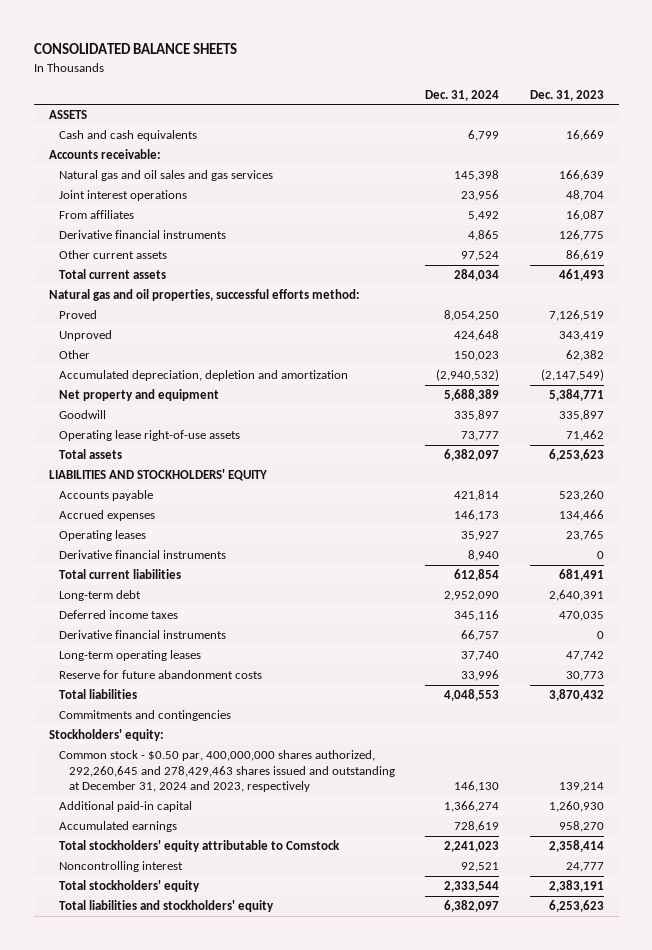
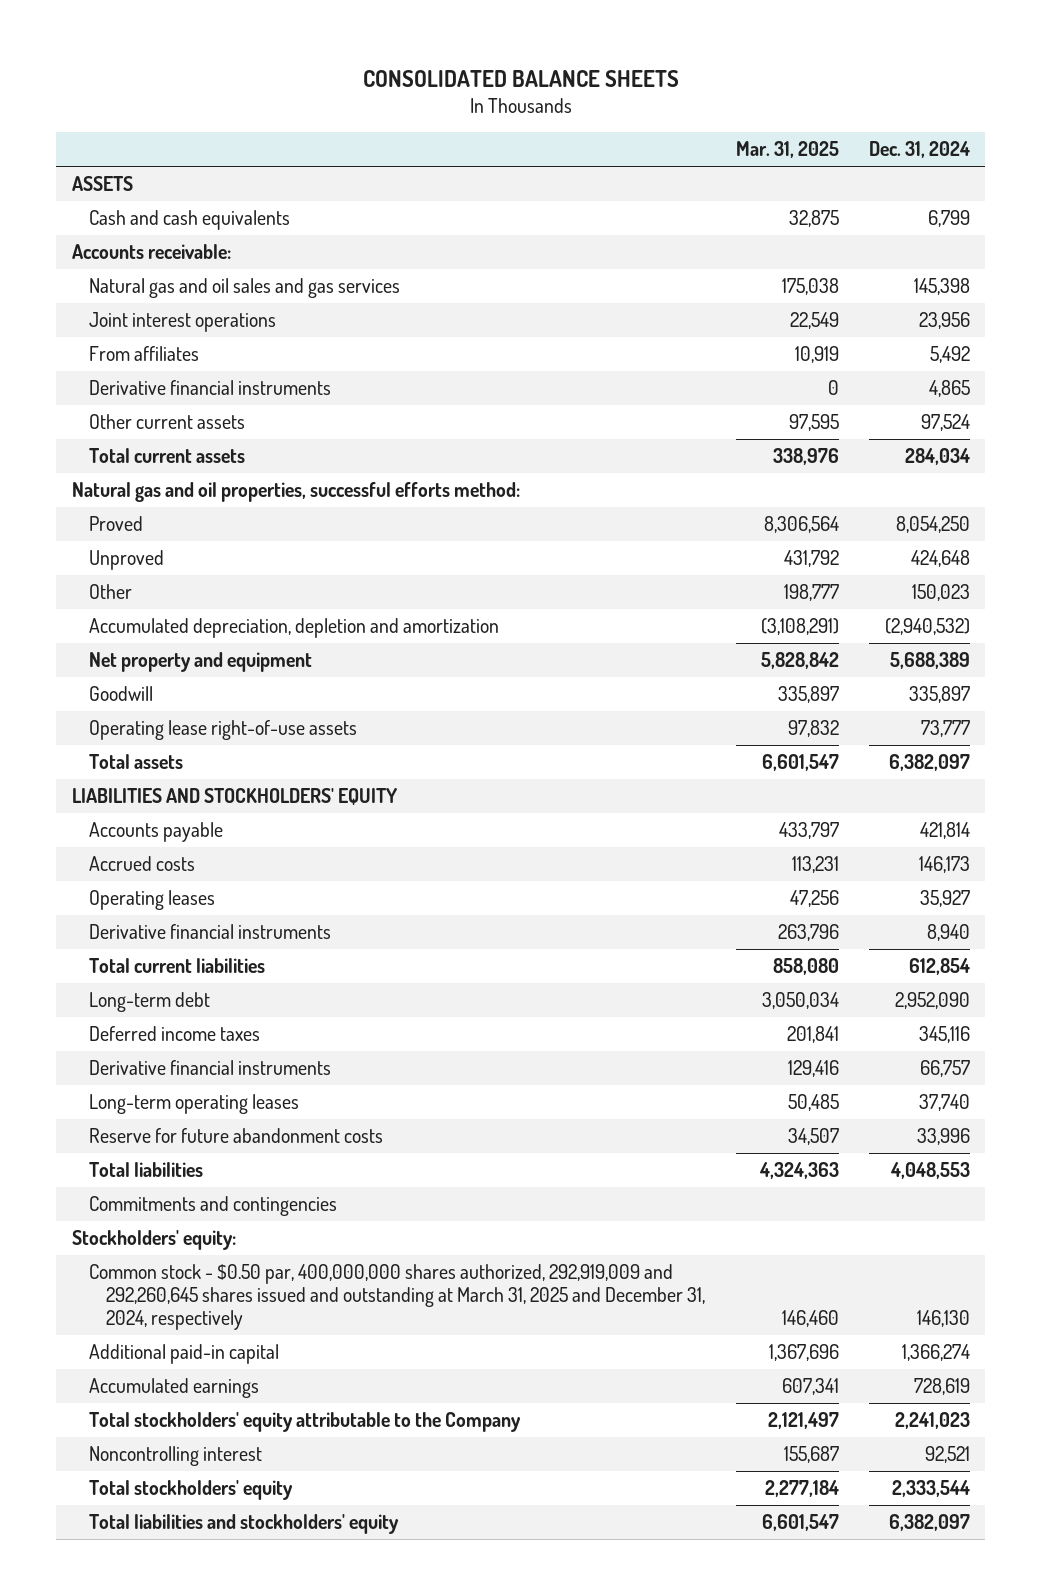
- | Dec. 31, 2024 | Dec. 31, 2023
+ | Mar. 31, 2025 | Dec. 31, 2024
- Accrued expenses | 146,173 | 134,466
+ Accrued costs | 113,231 | 146,173
- Common stock - $0.50 par, 400,000,000 shares authorized, 292,260,645 and 278,429,463 shares issued and outstanding at December 31, 2024 and 2023, respectively | 146,130 | 139,214
+ Common stock - $0.50 par, 400,000,000 shares authorized, 292,919,009 and 292,260,645 shares issued and outstanding at March 31, 2025 and December 31, 2024, respectively | 146,460 | 146,130
- Total stockholders' equity attributable to Comstock | 2,241,023 | 2,358,414
+ Total stockholders' equity attributable to the Company | 2,121,497 | 2,241,023

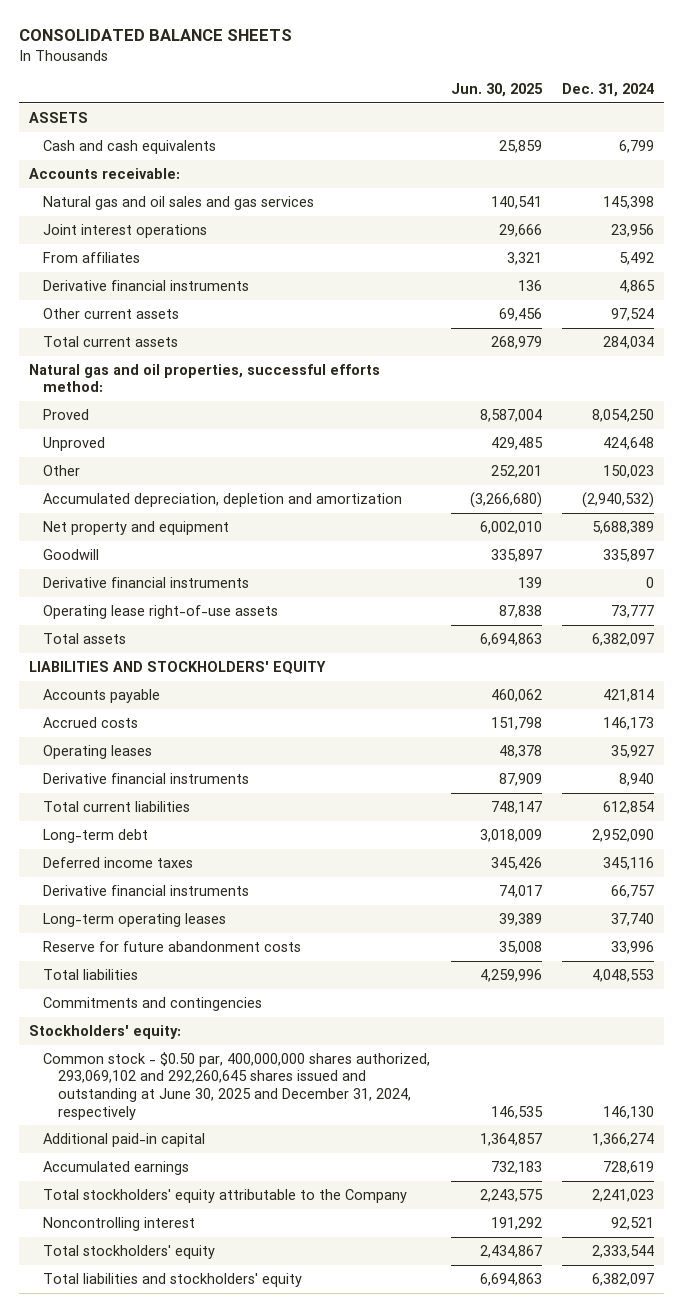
- | Mar. 31, 2025 | Dec. 31, 2024
+ | Jun. 30, 2025 | Dec. 31, 2024
+ Derivative financial instruments | 139 | 0
- Common stock - $0.50 par, 400,000,000 shares authorized, 292,919,009 and 292,260,645 shares issued and outstanding at March 31, 2025 and December 31, 2024, respectively | 146,460 | 146,130
+ Common stock - $0.50 par, 400,000,000 shares authorized, 293,069,102 and 292,260,645 shares issued and outstanding at June 30, 2025 and December 31, 2024, respectively | 146,535 | 146,130

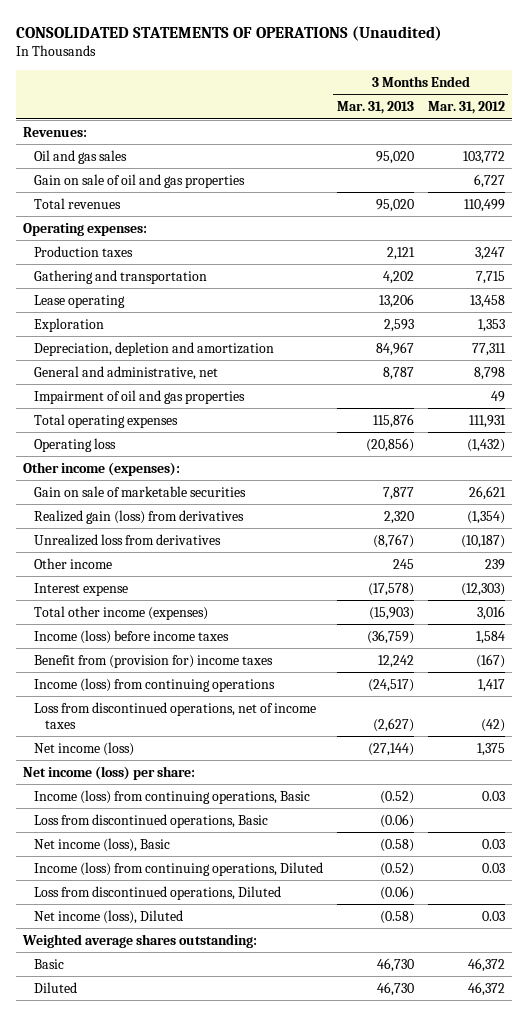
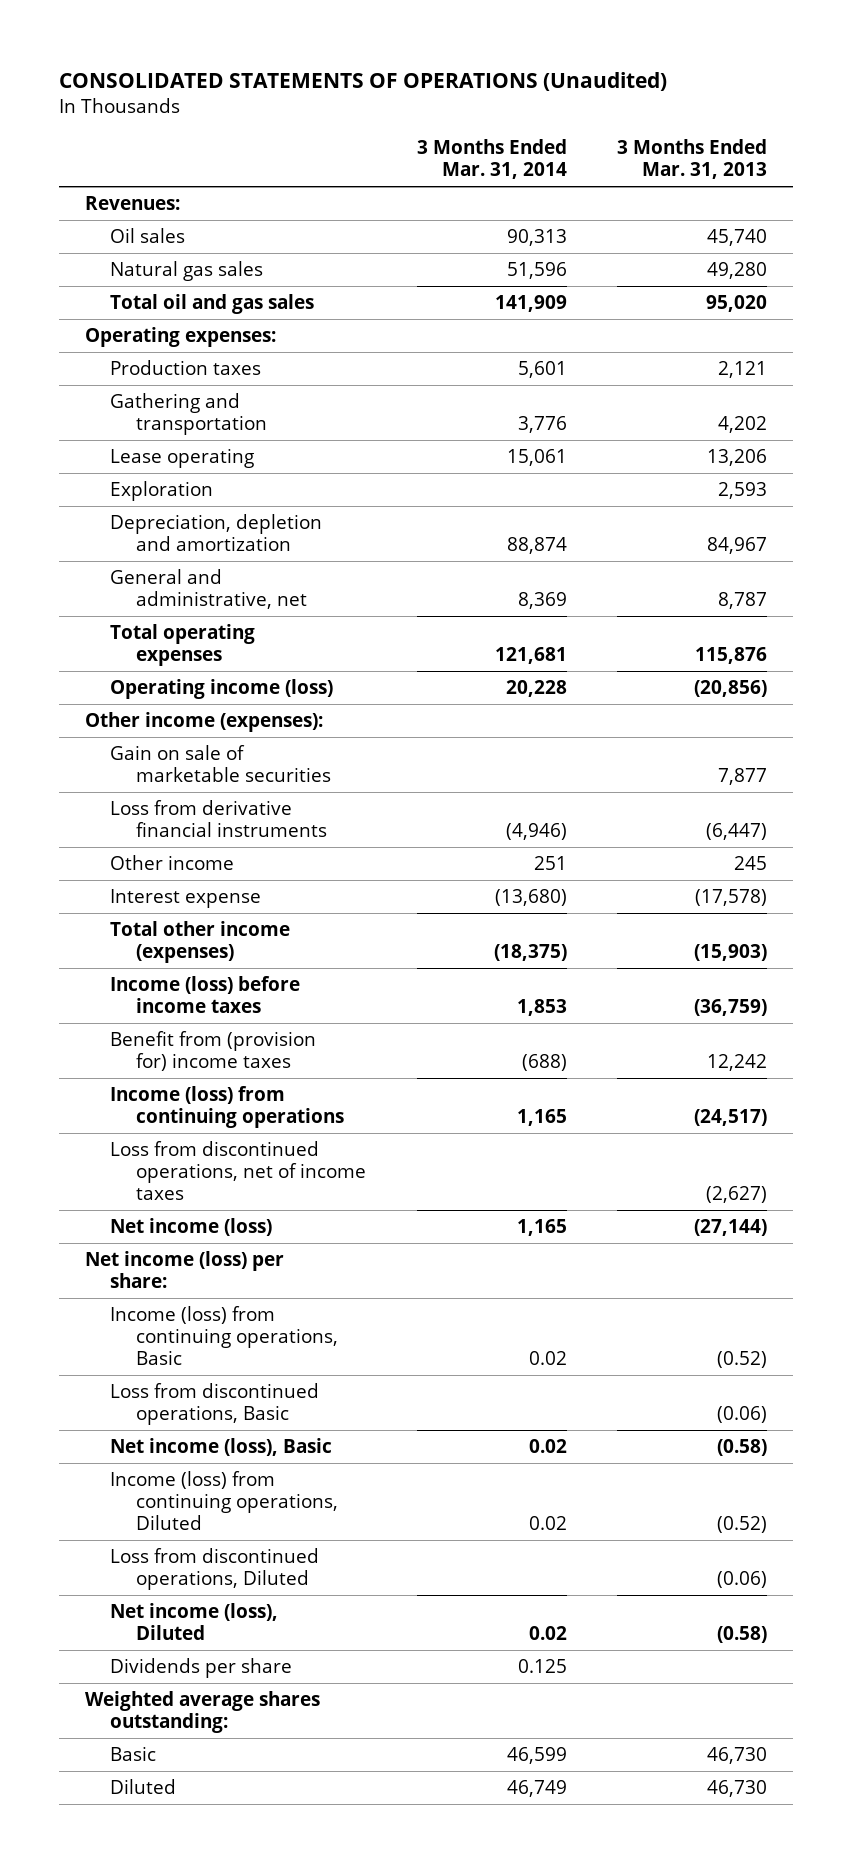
- | 3 Months Ended Mar. 31, 2013 | 3 Months Ended Mar. 31, 2012
+ | 3 Months Ended Mar. 31, 2014 | 3 Months Ended Mar. 31, 2013
- Oil and gas sales | 95,020 | 103,772
- Gain on sale of oil and gas properties | | 6,727
- Total revenues | 95,020 | 110,499
+ Oil sales | 90,313 | 45,740
+ Natural gas sales | 51,596 | 49,280
+ Total oil and gas sales | 141,909 | 95,020
- Impairment of oil and gas properties | | 49
- Operating loss | (20,856) | (1,432)
+ Operating income (loss) | 20,228 | (20,856)
- Realized gain (loss) from derivatives | 2,320 | (1,354)
- Unrealized loss from derivatives | (8,767) | (10,187)
+ Loss from derivative financial instruments | (4,946) | (6,447)
+ Dividends per share | 0.125 |

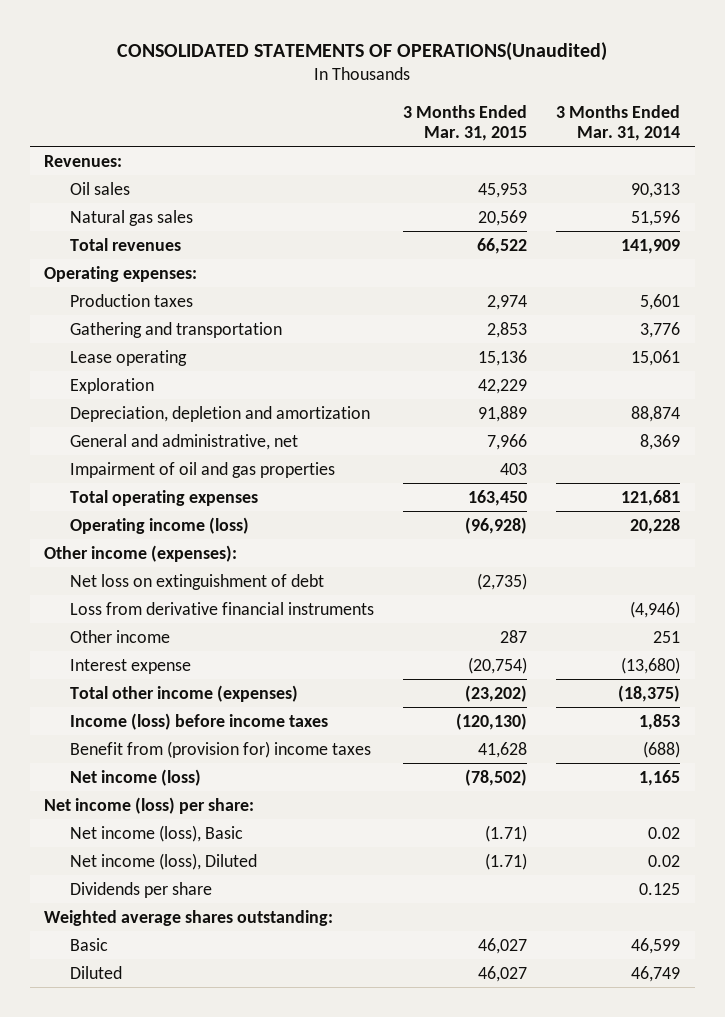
- CONSOLIDATED STATEMENTS OF OPERATIONS (Unaudited)
+ CONSOLIDATED STATEMENTS OF OPERATIONS(Unaudited)
- | 3 Months Ended Mar. 31, 2014 | 3 Months Ended Mar. 31, 2013
+ | 3 Months Ended Mar. 31, 2015 | 3 Months Ended Mar. 31, 2014
- Total oil and gas sales | 141,909 | 95,020
+ Total revenues | 66,522 | 141,909
+ Impairment of oil and gas properties | 403 |
- Gain on sale of marketable securities | | 7,877
+ Net loss on extinguishment of debt | (2,735) |
- Income (loss) from continuing operations | 1,165 | (24,517)
- Loss from discontinued operations, net of income taxes | | (2,627)
- Income (loss) from continuing operations, Basic | 0.02 | (0.52)
- Loss from discontinued operations, Basic | | (0.06)
- Income (loss) from continuing operations, Diluted | 0.02 | (0.52)
- Loss from discontinued operations, Diluted | | (0.06)

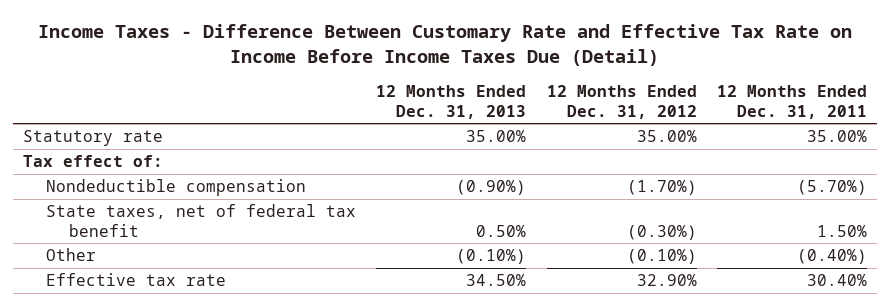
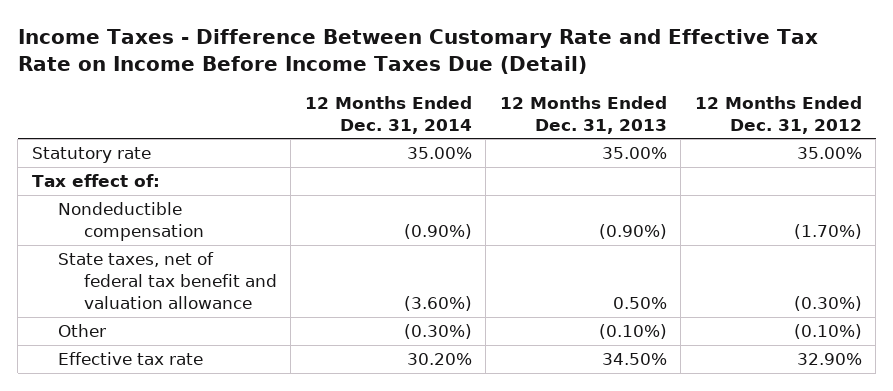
- | 12 Months Ended Dec. 31, 2013 | 12 Months Ended Dec. 31, 2012 | 12 Months Ended Dec. 31, 2011
+ | 12 Months Ended Dec. 31, 2014 | 12 Months Ended Dec. 31, 2013 | 12 Months Ended Dec. 31, 2012
- State taxes, net of federal tax benefit | 0.50% | (0.30%) | 1.50%
+ State taxes, net of federal tax benefit and valuation allowance | (3.60%) | 0.50% | (0.30%)

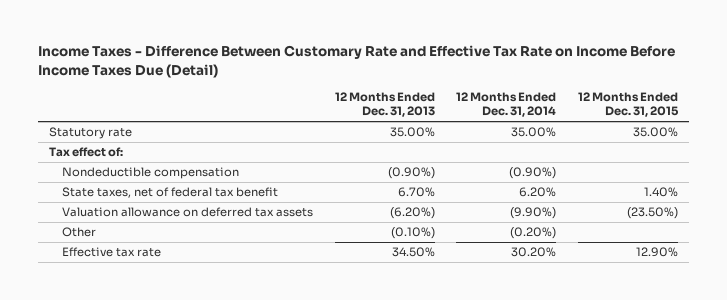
- | 12 Months Ended Dec. 31, 2014 | 12 Months Ended Dec. 31, 2013 | 12 Months Ended Dec. 31, 2012
+ | 12 Months Ended Dec. 31, 2013 | 12 Months Ended Dec. 31, 2014 | 12 Months Ended Dec. 31, 2015
- State taxes, net of federal tax benefit and valuation allowance | (3.60%) | 0.50% | (0.30%)
- Other | (0.30%) | (0.10%) | (0.10%)
+ State taxes, net of federal tax benefit | 6.70% | 6.20% | 1.40%
+ Valuation allowance on deferred tax assets | (6.20%) | (9.90%) | (23.50%)
+ Other | (0.10%) | (0.20%) |

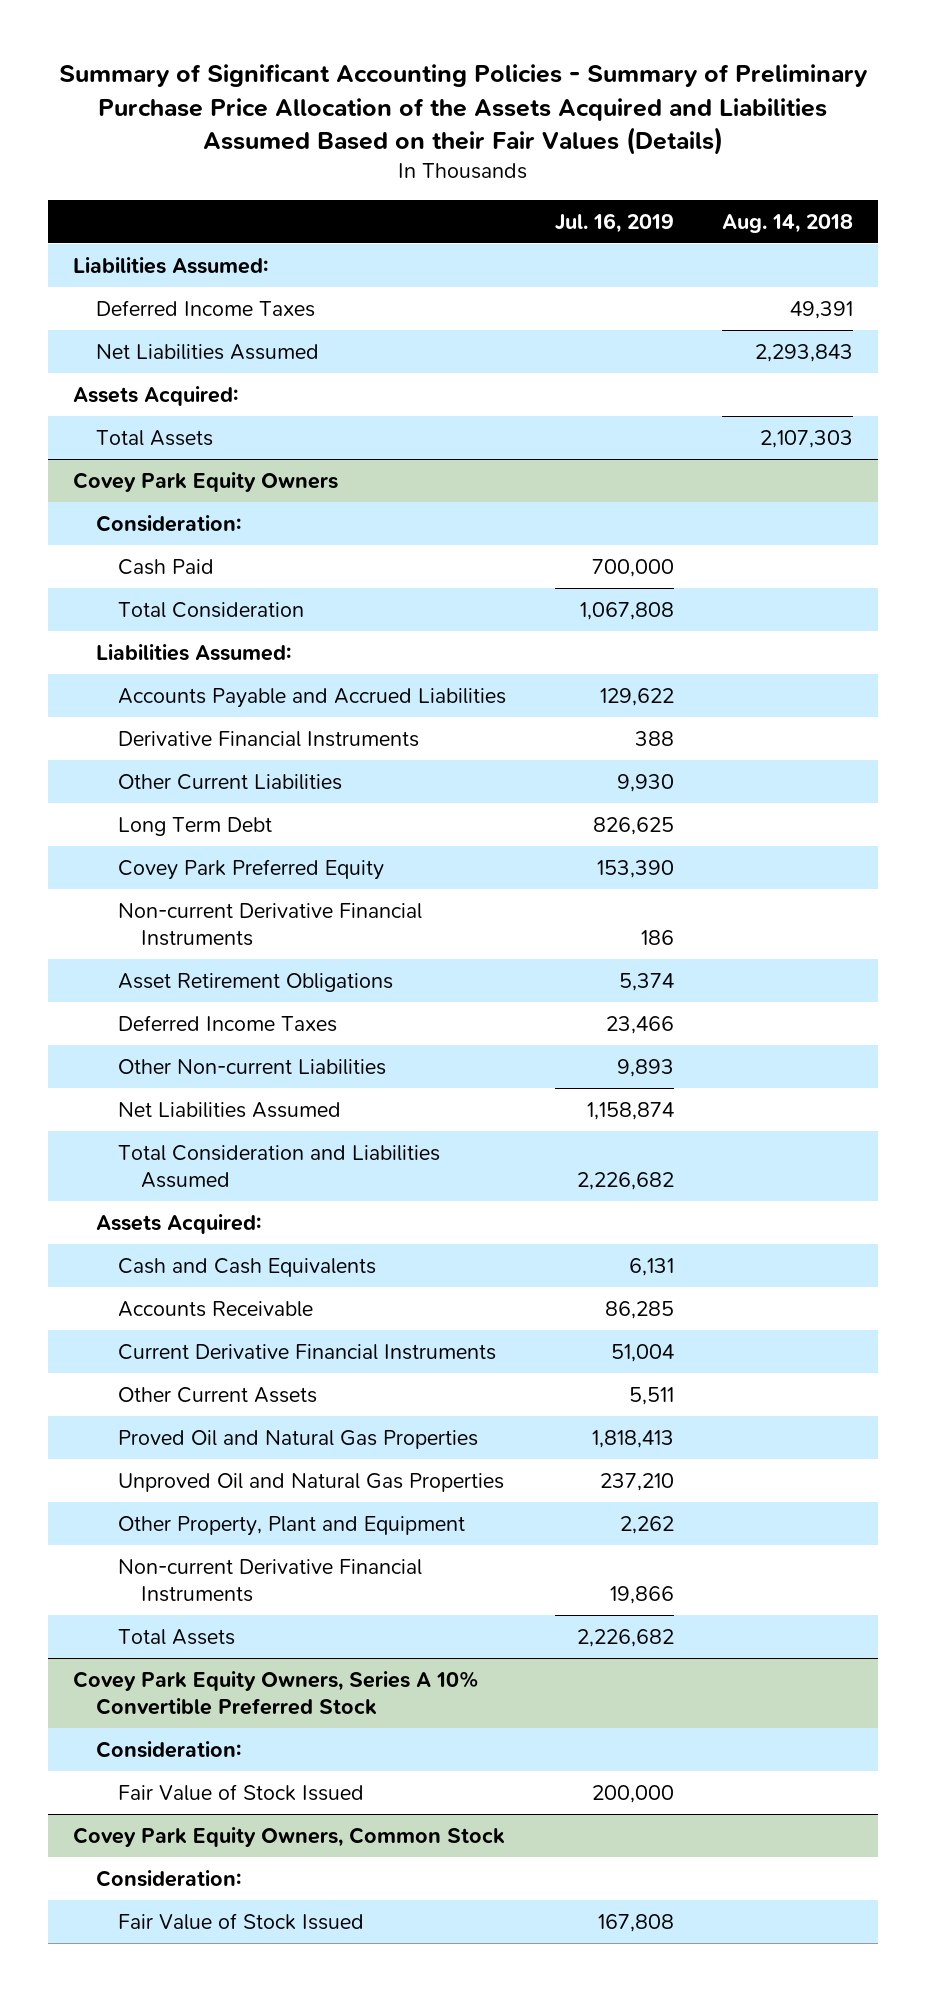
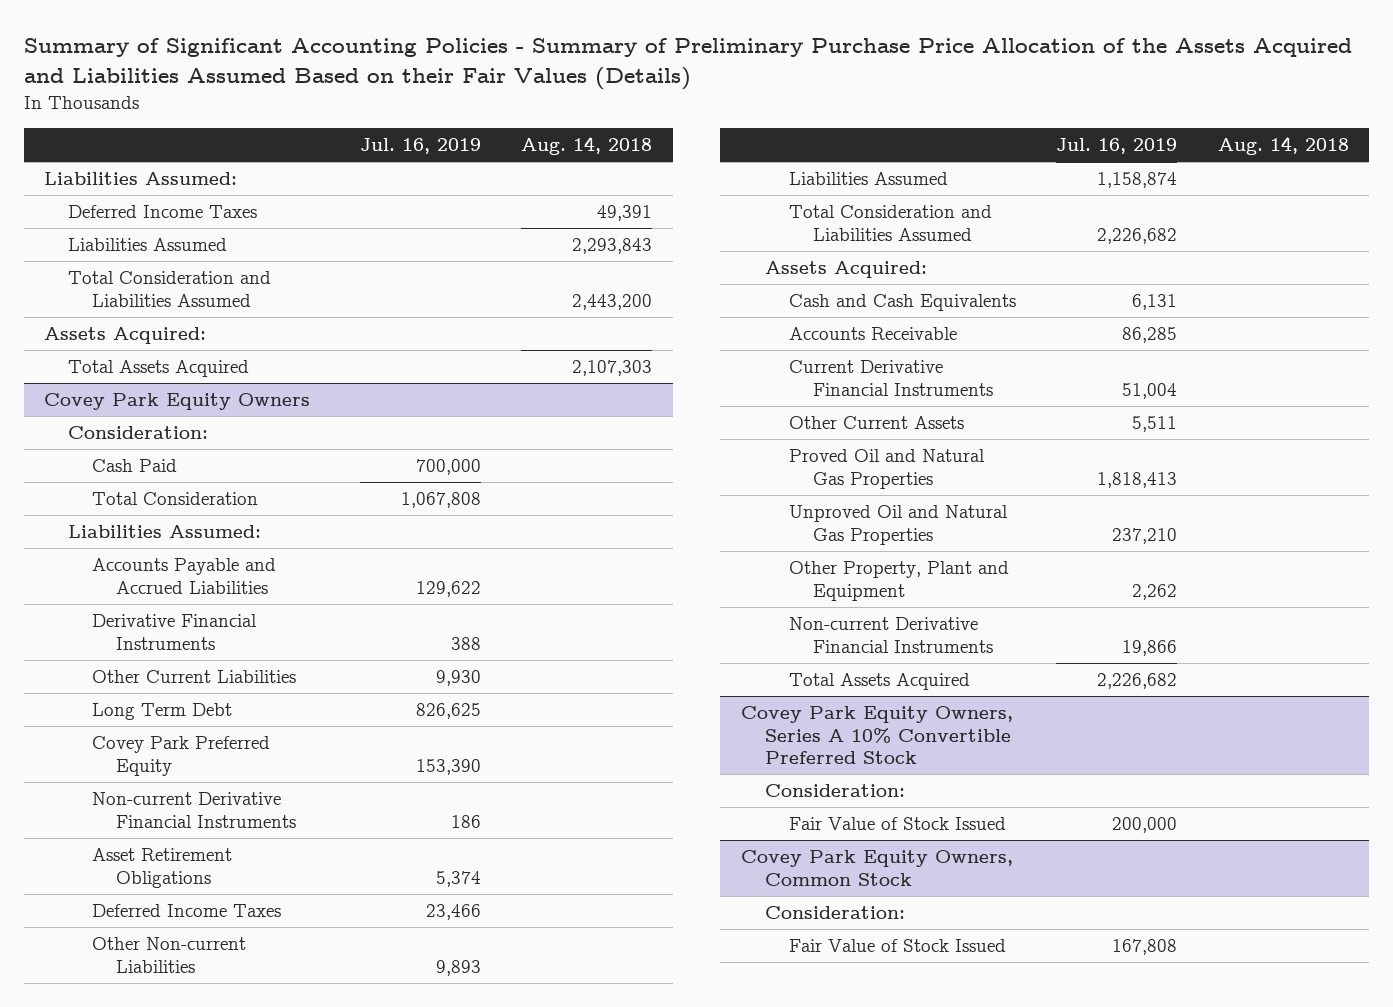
- Net Liabilities Assumed | | 2,293,843
+ Liabilities Assumed | | 2,293,843
+ Total Consideration and Liabilities Assumed | | 2,443,200
- Total Assets | | 2,107,303
+ Total Assets Acquired | | 2,107,303
@ Covey Park Equity Owners
- Net Liabilities Assumed | 1,158,874 |
+ Liabilities Assumed | 1,158,874 |
- Total Assets | 2,226,682 |
+ Total Assets Acquired | 2,226,682 |

